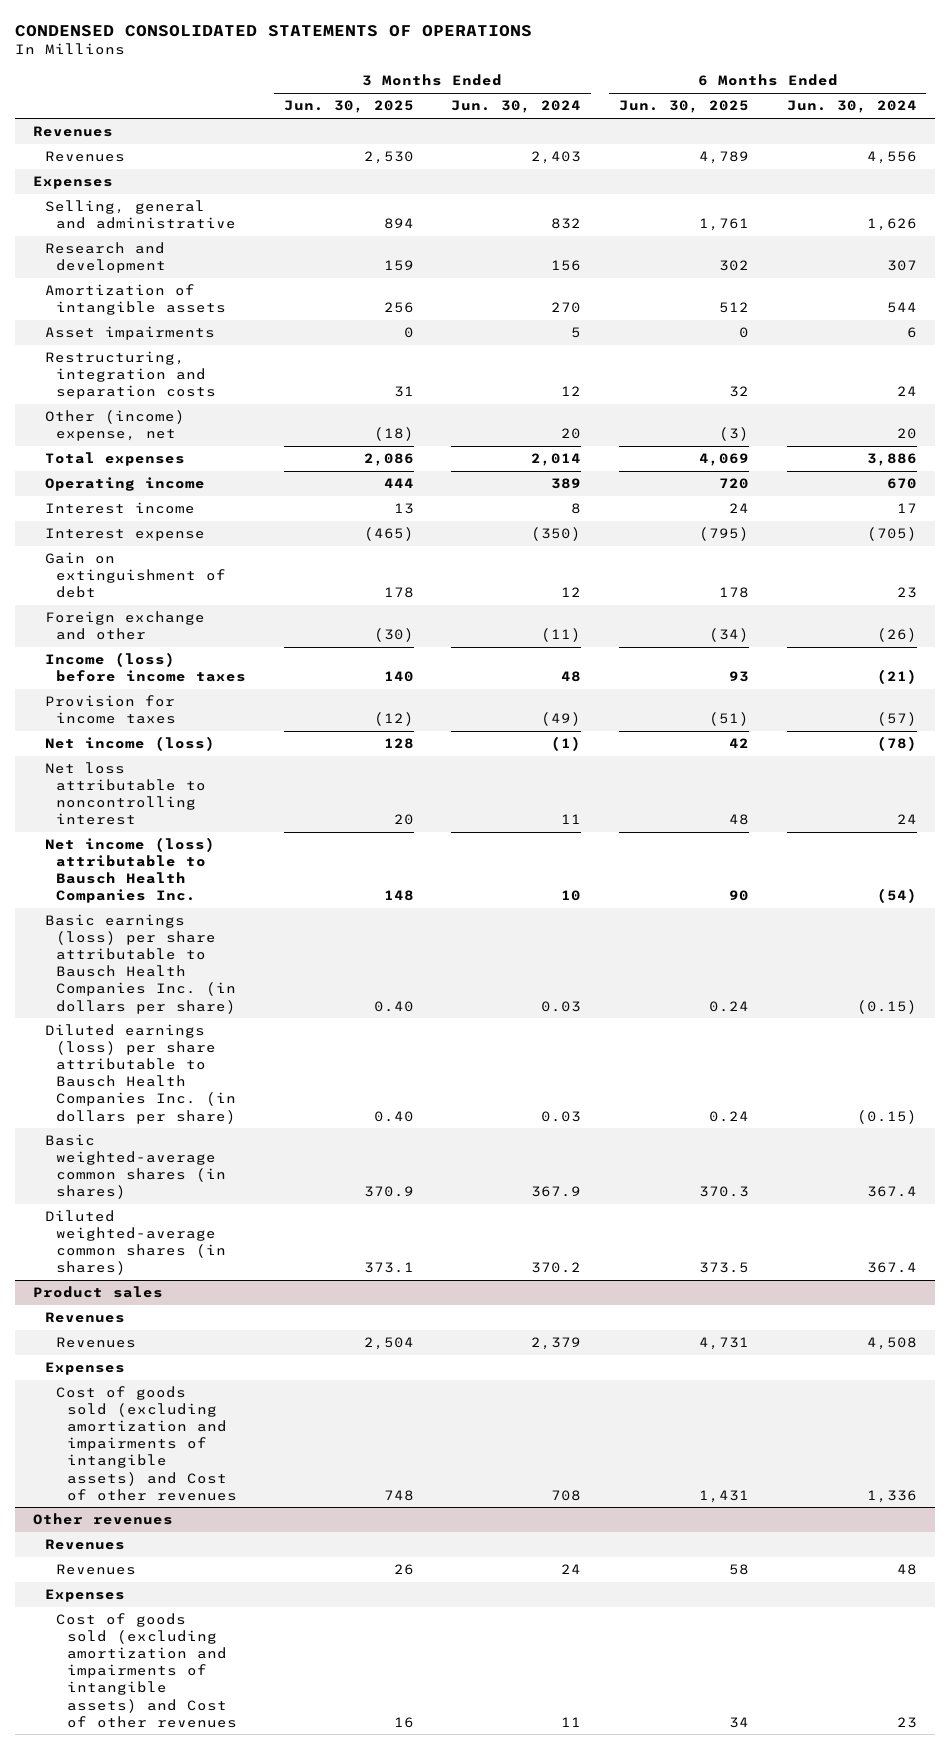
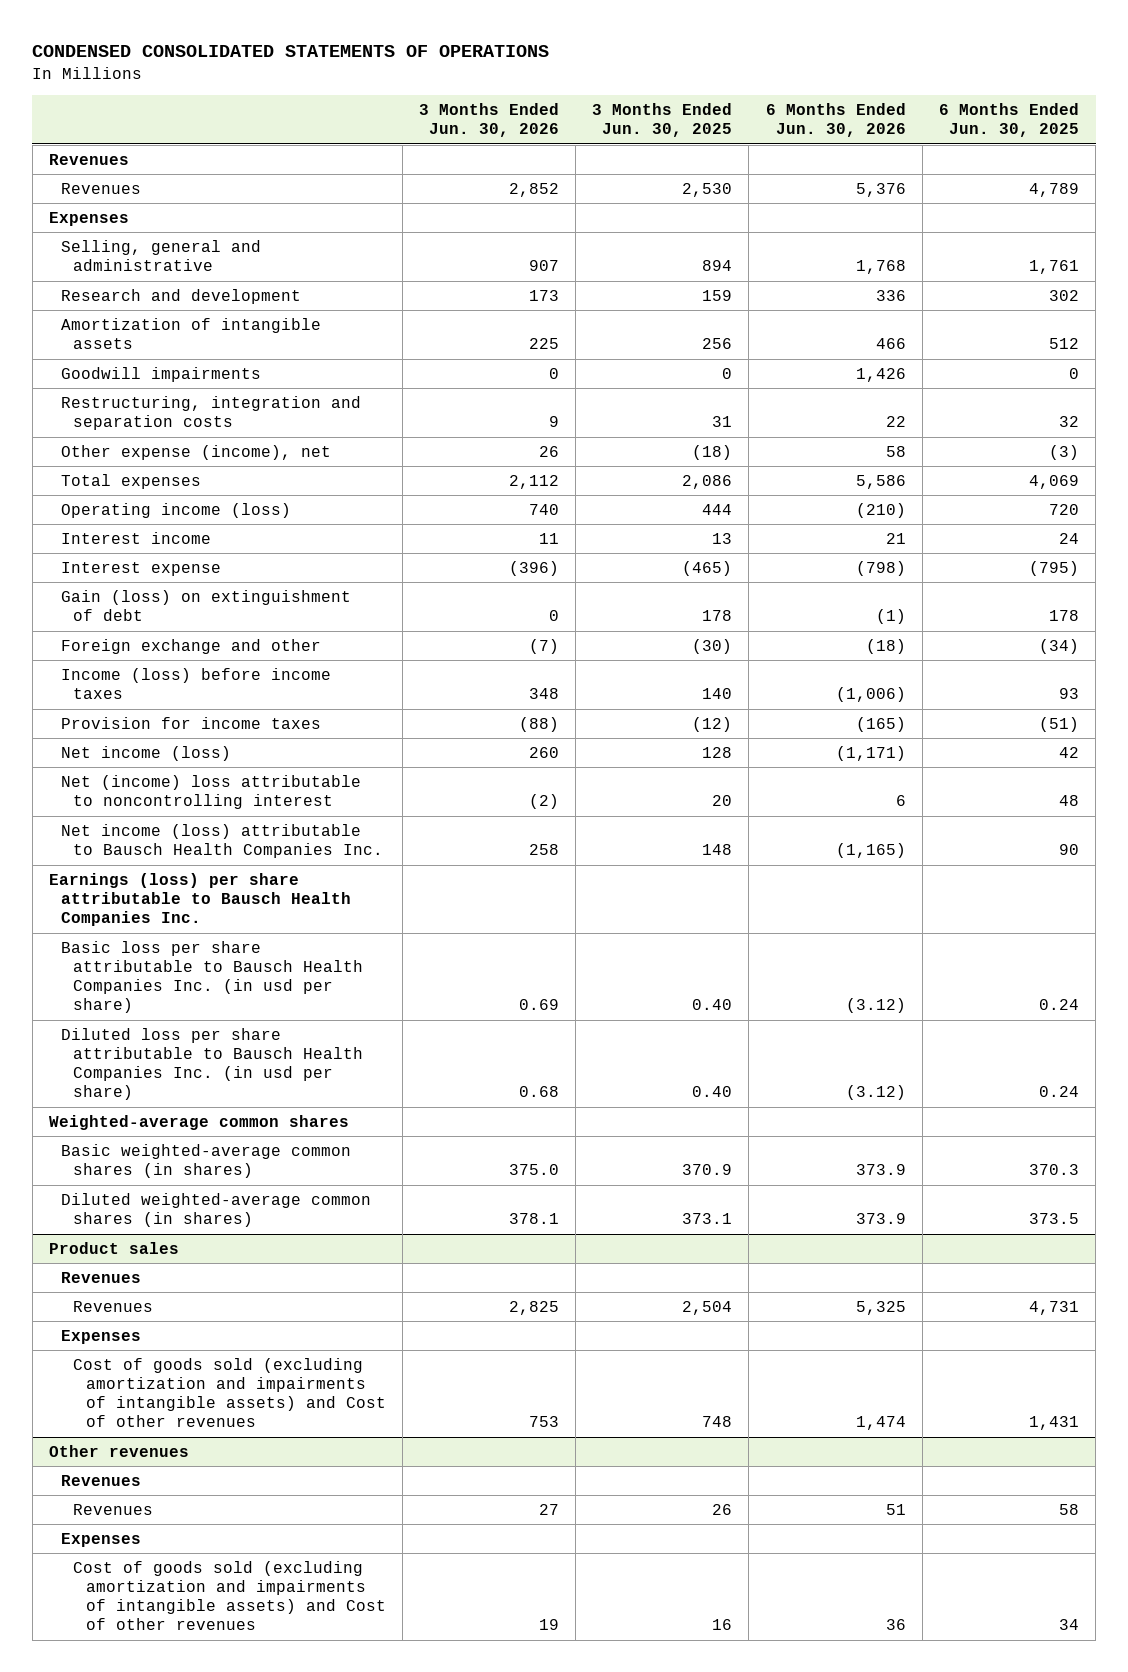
- | 3 Months Ended Jun. 30, 2025 | 3 Months Ended Jun. 30, 2024 | 6 Months Ended Jun. 30, 2025 | 6 Months Ended Jun. 30, 2024
+ | 3 Months Ended Jun. 30, 2026 | 3 Months Ended Jun. 30, 2025 | 6 Months Ended Jun. 30, 2026 | 6 Months Ended Jun. 30, 2025
- Asset impairments | 0 | 5 | 0 | 6
+ Goodwill impairments | 0 | 0 | 1,426 | 0
- Other (income) expense, net | (18) | 20 | (3) | 20
+ Other expense (income), net | 26 | (18) | 58 | (3)
- Operating income | 444 | 389 | 720 | 670
+ Operating income (loss) | 740 | 444 | (210) | 720
- Gain on extinguishment of debt | 178 | 12 | 178 | 23
+ Gain (loss) on extinguishment of debt | 0 | 178 | (1) | 178
- Net loss attributable to noncontrolling interest | 20 | 11 | 48 | 24
+ Net (income) loss attributable to noncontrolling interest | (2) | 20 | 6 | 48
- Basic earnings (loss) per share attributable to Bausch Health Companies Inc. (in dollars per share) | 0.40 | 0.03 | 0.24 | (0.15)
- Diluted earnings (loss) per share attributable to Bausch Health Companies Inc. (in dollars per share) | 0.40 | 0.03 | 0.24 | (0.15)
+ Earnings (loss) per share attributable to Bausch Health Companies Inc.
+ Basic loss per share attributable to Bausch Health Companies Inc. (in usd per share) | 0.69 | 0.40 | (3.12) | 0.24
+ Diluted loss per share attributable to Bausch Health Companies Inc. (in usd per share) | 0.68 | 0.40 | (3.12) | 0.24
+ Weighted-average common shares

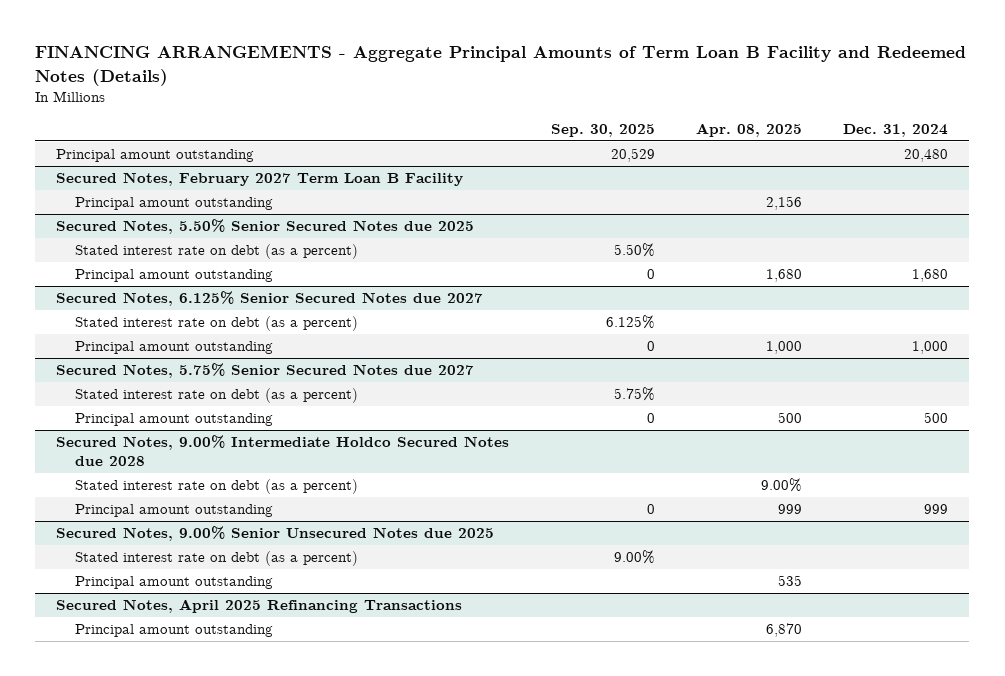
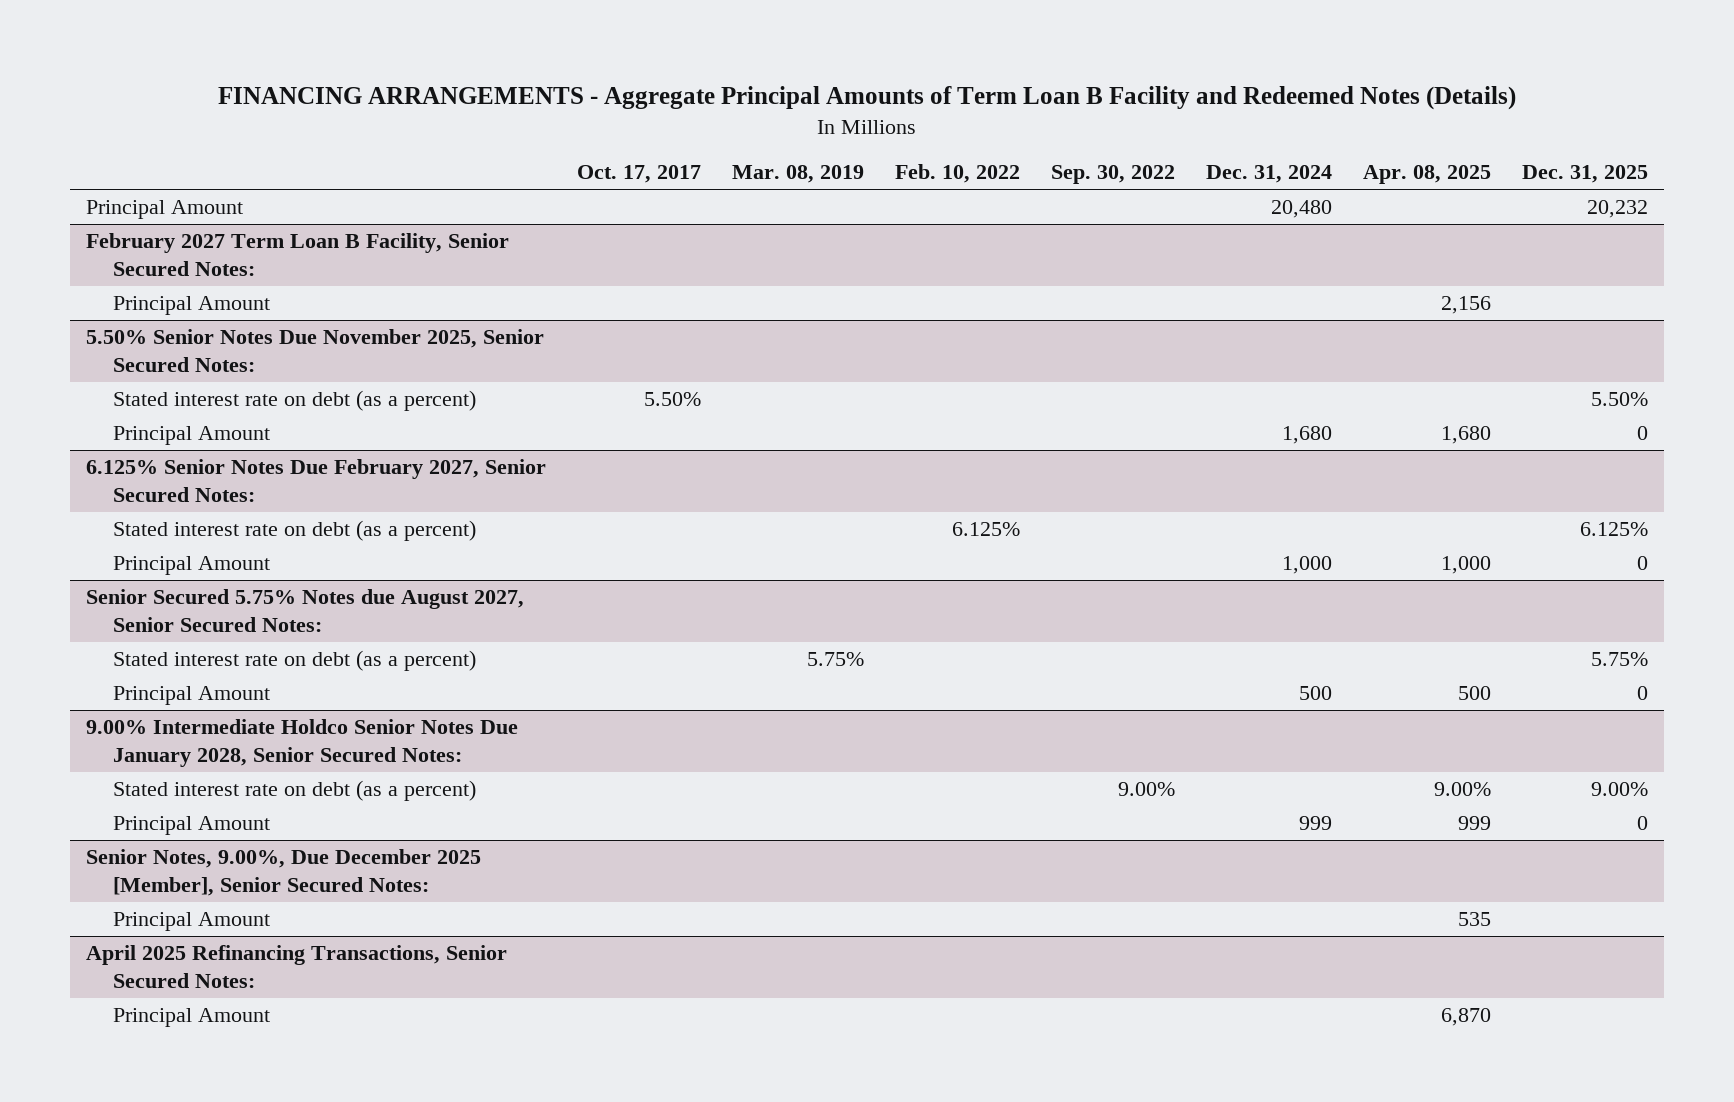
- | Sep. 30, 2025 | Apr. 08, 2025 | Dec. 31, 2024
+ | Oct. 17, 2017 | Mar. 08, 2019 | Feb. 10, 2022 | Sep. 30, 2022 | Dec. 31, 2024 | Apr. 08, 2025 | Dec. 31, 2025
- Principal amount outstanding | 20,529 | | 20,480
- Secured Notes, February 2027 Term Loan B Facility
- Principal amount outstanding | | 2,156 |
- Secured Notes, 5.50% Senior Secured Notes due 2025
+ Principal Amount | | | | | 20,480 | | 20,232
+ February 2027 Term Loan B Facility, Senior Secured Notes:
+ Principal Amount | | | | | | 2,156 |
+ 5.50% Senior Notes Due November 2025, Senior Secured Notes:
- Principal amount outstanding | 0 | 1,680 | 1,680
- Secured Notes, 6.125% Senior Secured Notes due 2027
+ Principal Amount | | | | | 1,680 | 1,680 | 0
+ 6.125% Senior Notes Due February 2027, Senior Secured Notes:
- Principal amount outstanding | 0 | 1,000 | 1,000
- Secured Notes, 5.75% Senior Secured Notes due 2027
+ Principal Amount | | | | | 1,000 | 1,000 | 0
+ Senior Secured 5.75% Notes due August 2027, Senior Secured Notes:
- Principal amount outstanding | 0 | 500 | 500
- Secured Notes, 9.00% Intermediate Holdco Secured Notes due 2028
+ Principal Amount | | | | | 500 | 500 | 0
+ 9.00% Intermediate Holdco Senior Notes Due January 2028, Senior Secured Notes:
- Principal amount outstanding | 0 | 999 | 999
- Secured Notes, 9.00% Senior Unsecured Notes due 2025
- Stated interest rate on debt (as a percent) | 9.00% | |
- Principal amount outstanding | | 535 |
- Secured Notes, April 2025 Refinancing Transactions
- Principal amount outstanding | | 6,870 |
+ Principal Amount | | | | | 999 | 999 | 0
+ Senior Notes, 9.00%, Due December 2025 [Member], Senior Secured Notes:
+ Principal Amount | | | | | | 535 |
+ April 2025 Refinancing Transactions, Senior Secured Notes:
+ Principal Amount | | | | | | 6,870 |

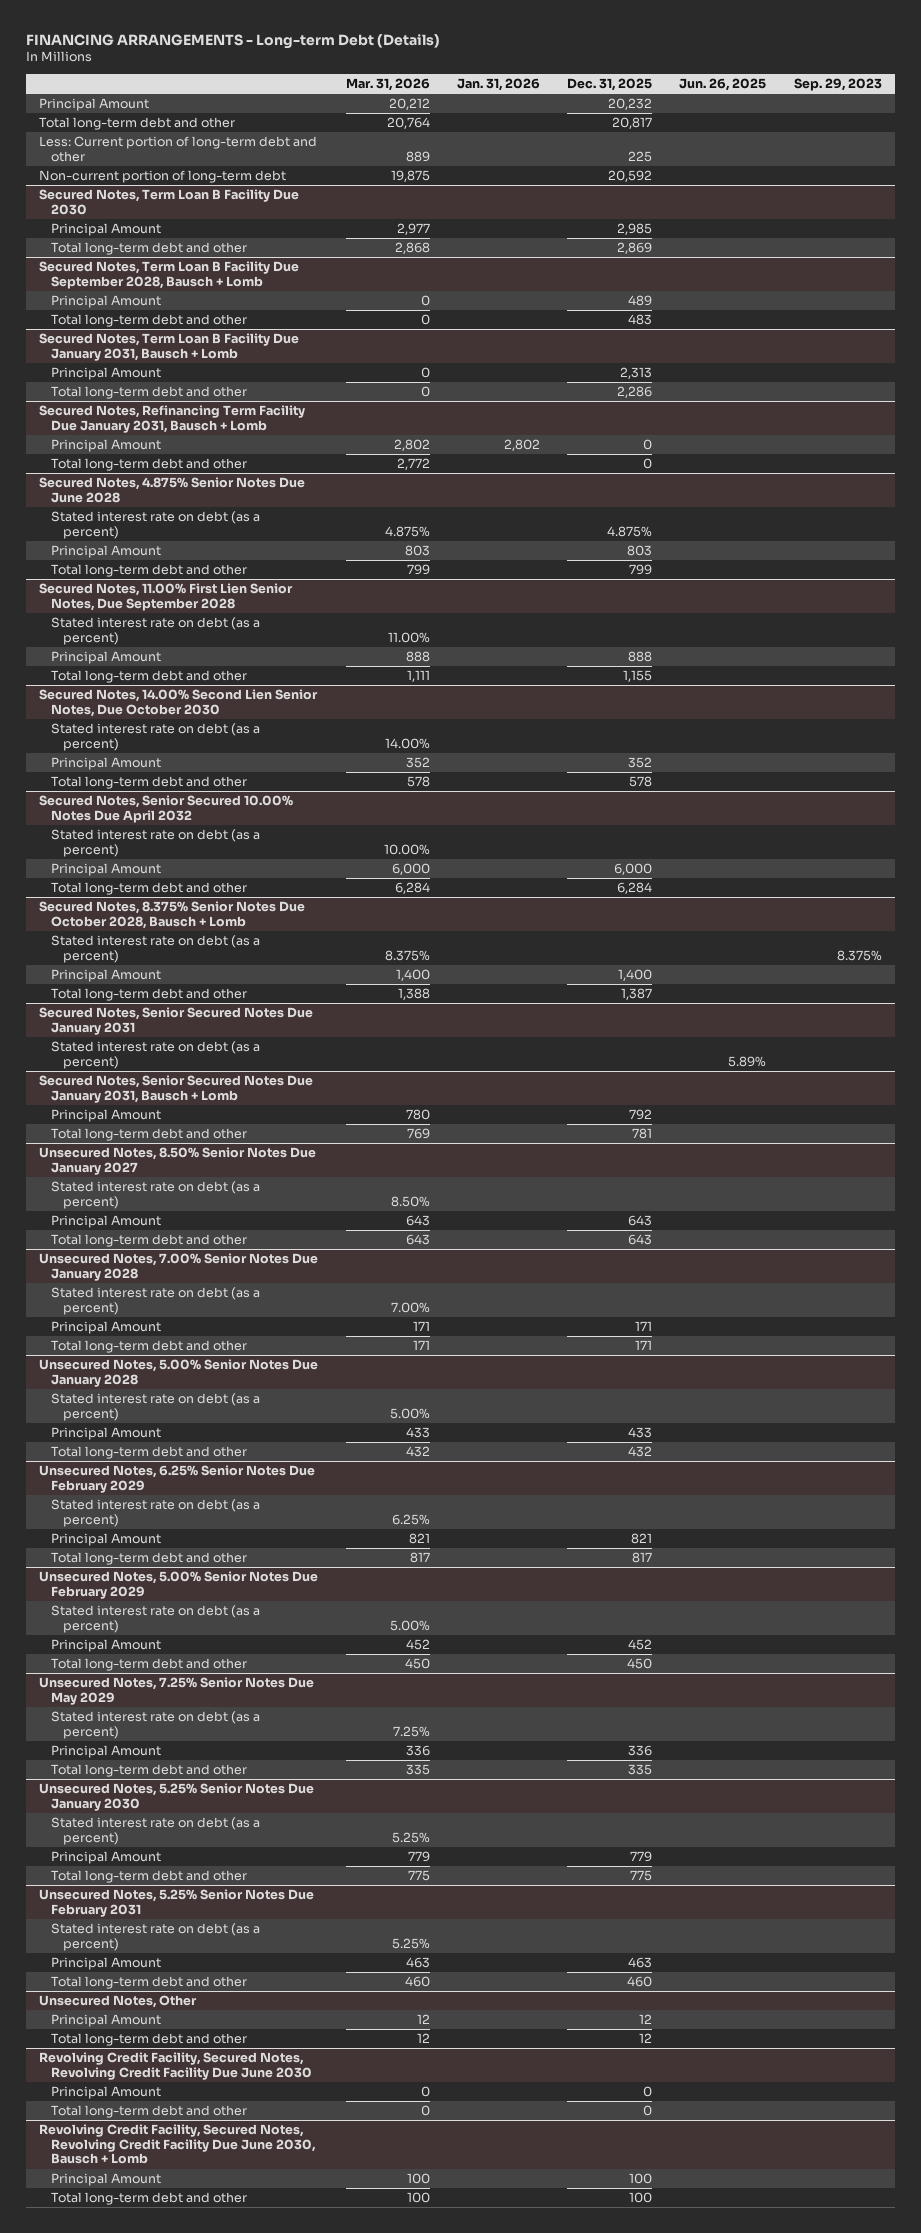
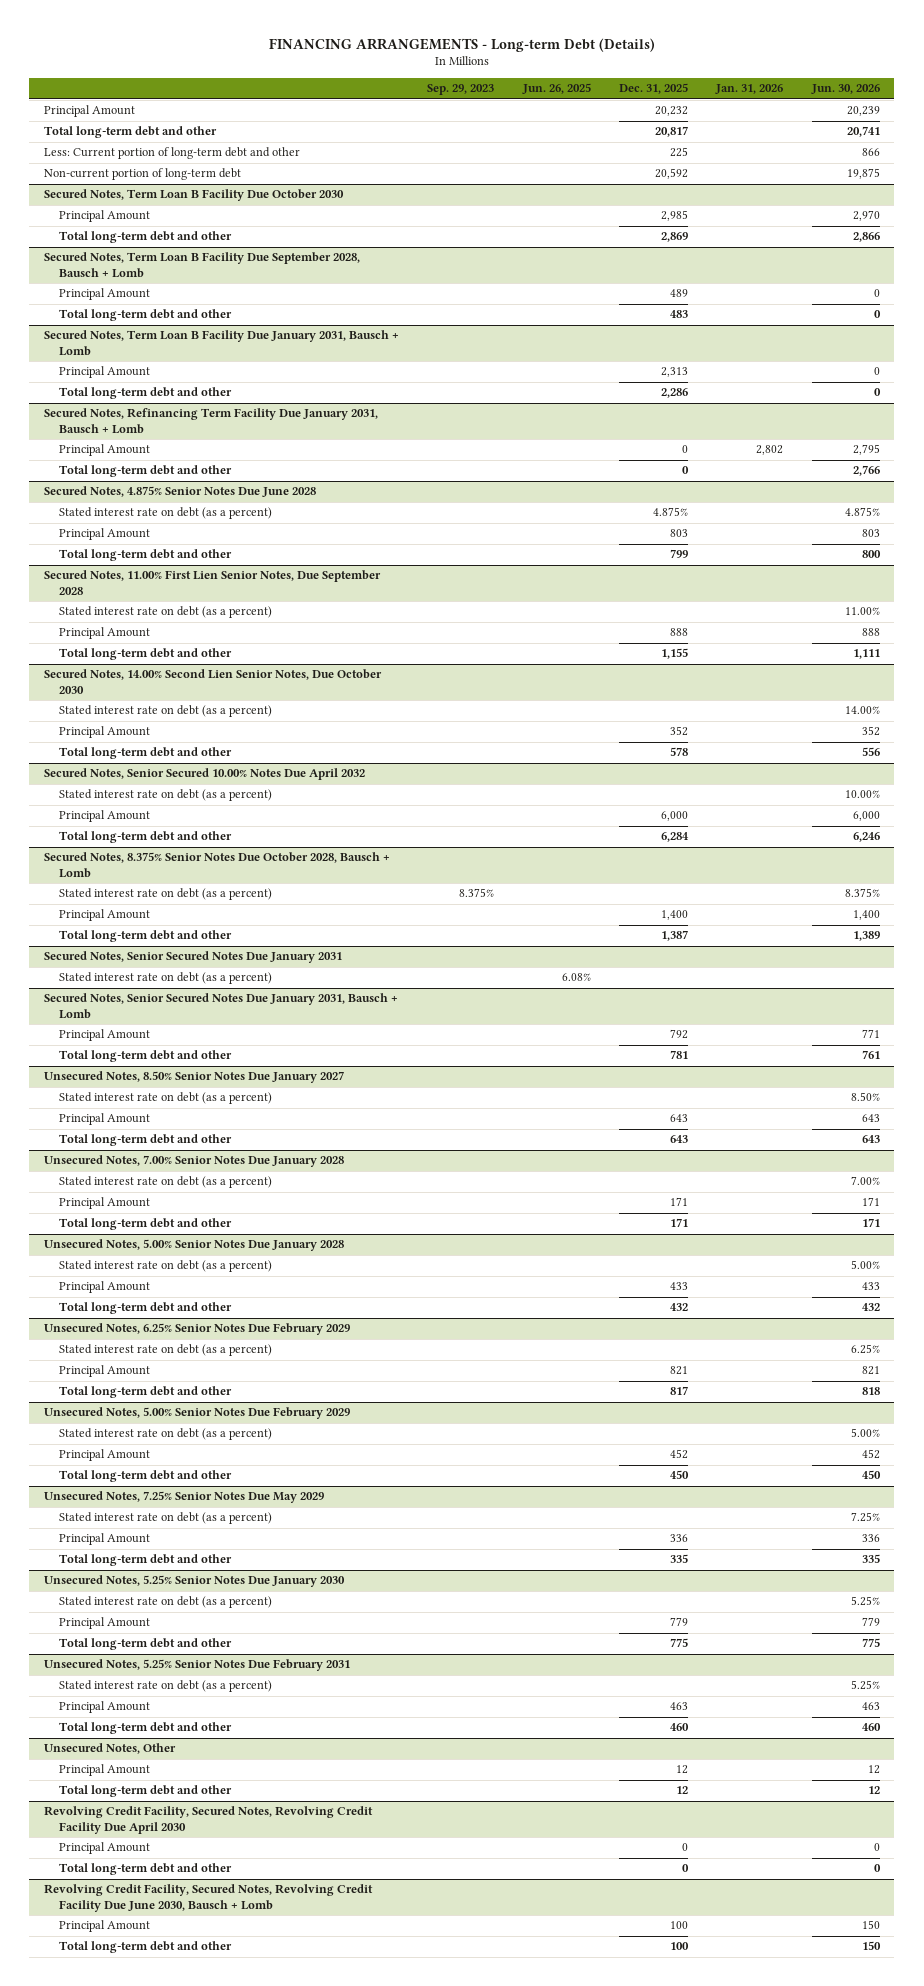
- | Mar. 31, 2026 | Jan. 31, 2026 | Dec. 31, 2025 | Jun. 26, 2025 | Sep. 29, 2023
+ | Sep. 29, 2023 | Jun. 26, 2025 | Dec. 31, 2025 | Jan. 31, 2026 | Jun. 30, 2026
- Secured Notes, Term Loan B Facility Due 2030
+ Secured Notes, Term Loan B Facility Due October 2030
@ Secured Notes, Senior Secured Notes Due January 2031
- Stated interest rate on debt (as a percent) | | | | 5.89% |
+ Stated interest rate on debt (as a percent) | | 6.08% | | |
- Revolving Credit Facility, Secured Notes, Revolving Credit Facility Due June 2030
+ Revolving Credit Facility, Secured Notes, Revolving Credit Facility Due April 2030

